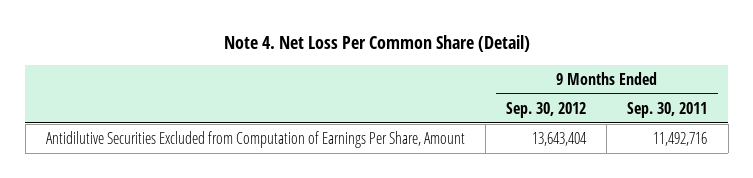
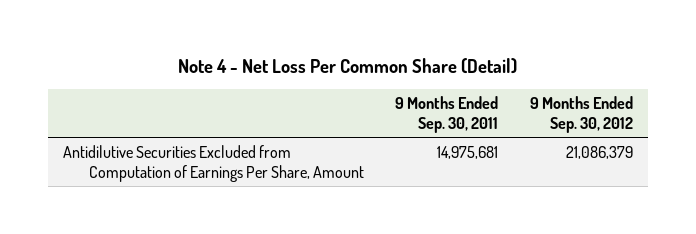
- Note 4. Net Loss Per Common Share (Detail)
+ Note 4 - Net Loss Per Common Share (Detail)
- | 9 Months Ended Sep. 30, 2012 | 9 Months Ended Sep. 30, 2011
+ | 9 Months Ended Sep. 30, 2011 | 9 Months Ended Sep. 30, 2012
- Antidilutive Securities Excluded from Computation of Earnings Per Share, Amount | 13,643,404 | 11,492,716
+ Antidilutive Securities Excluded from Computation of Earnings Per Share, Amount | 14,975,681 | 21,086,379

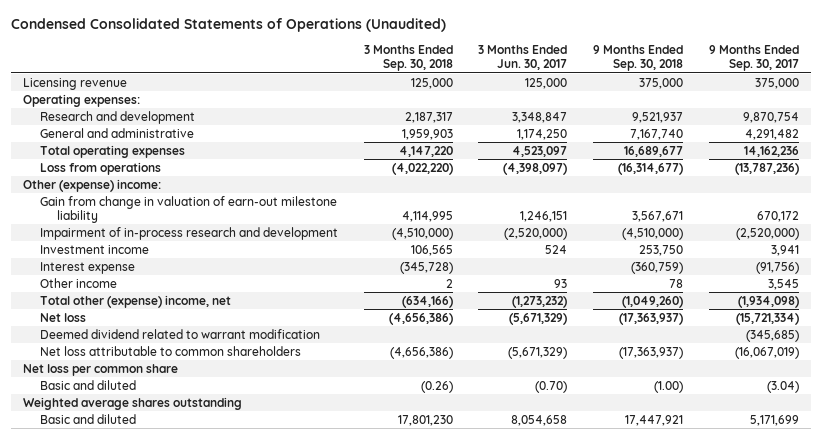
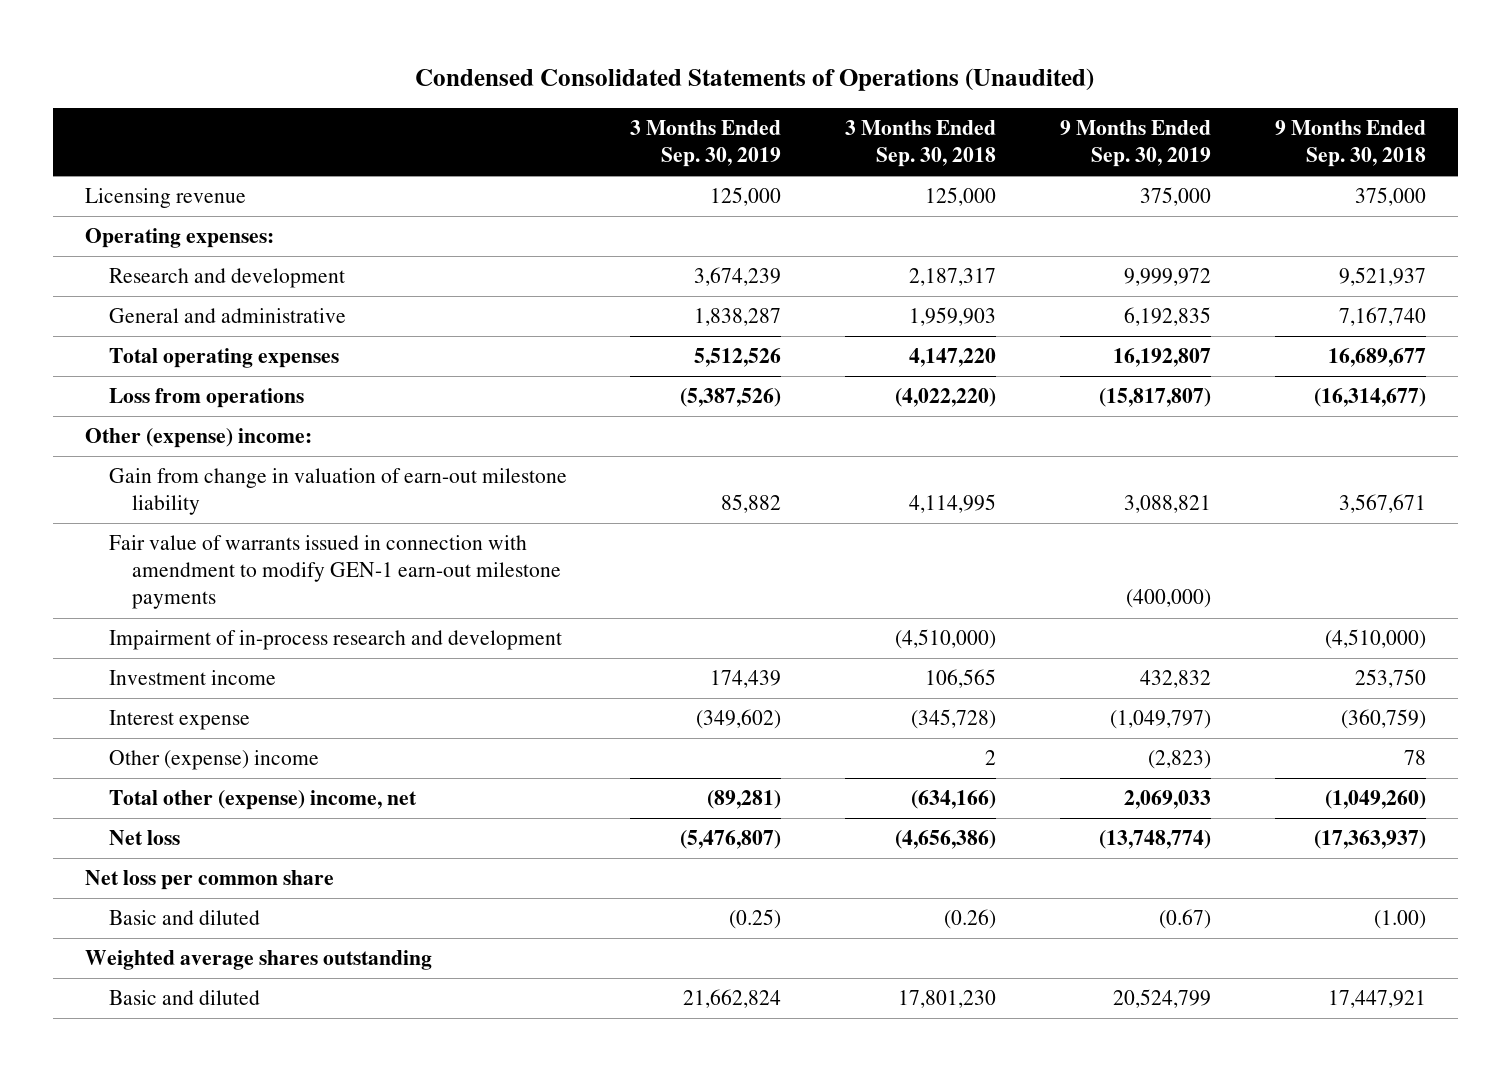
- | 3 Months Ended Sep. 30, 2018 | 3 Months Ended Jun. 30, 2017 | 9 Months Ended Sep. 30, 2018 | 9 Months Ended Sep. 30, 2017
+ | 3 Months Ended Sep. 30, 2019 | 3 Months Ended Sep. 30, 2018 | 9 Months Ended Sep. 30, 2019 | 9 Months Ended Sep. 30, 2018
+ Fair value of warrants issued in connection with amendment to modify GEN-1 earn-out milestone payments | | | (400,000) |
- Other income | 2 | 93 | 78 | 3,545
+ Other (expense) income | | 2 | (2,823) | 78
- Deemed dividend related to warrant modification | | | | (345,685)
- Net loss attributable to common shareholders | (4,656,386) | (5,671,329) | (17,363,937) | (16,067,019)

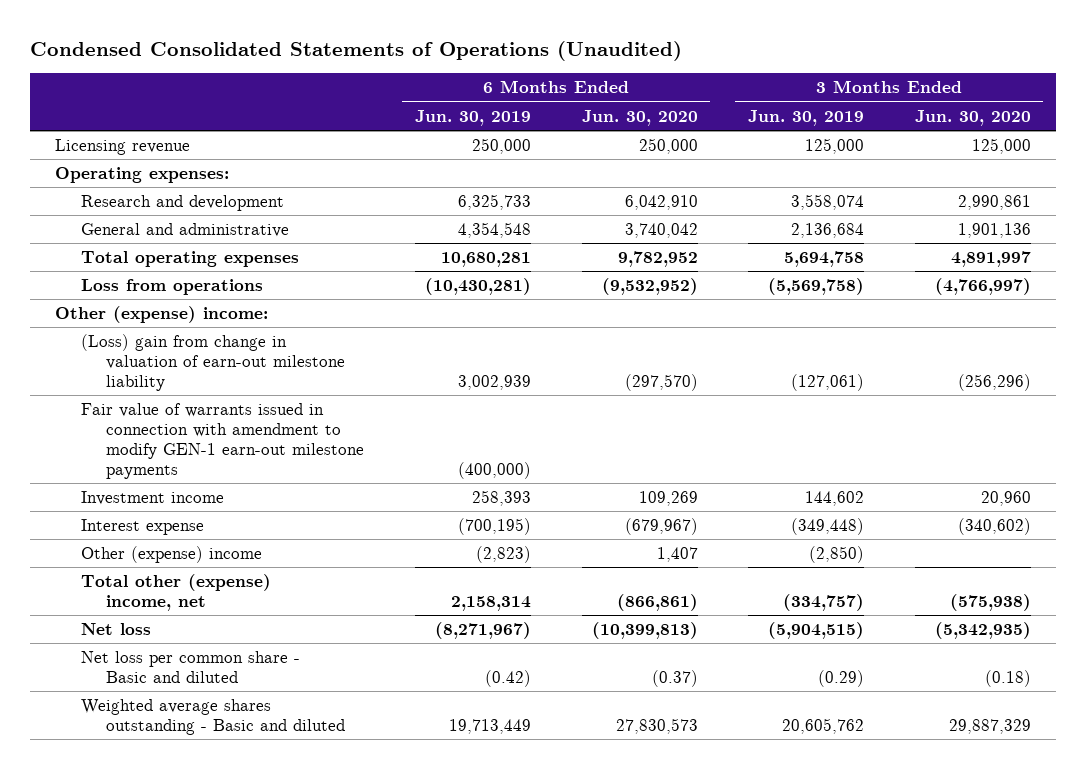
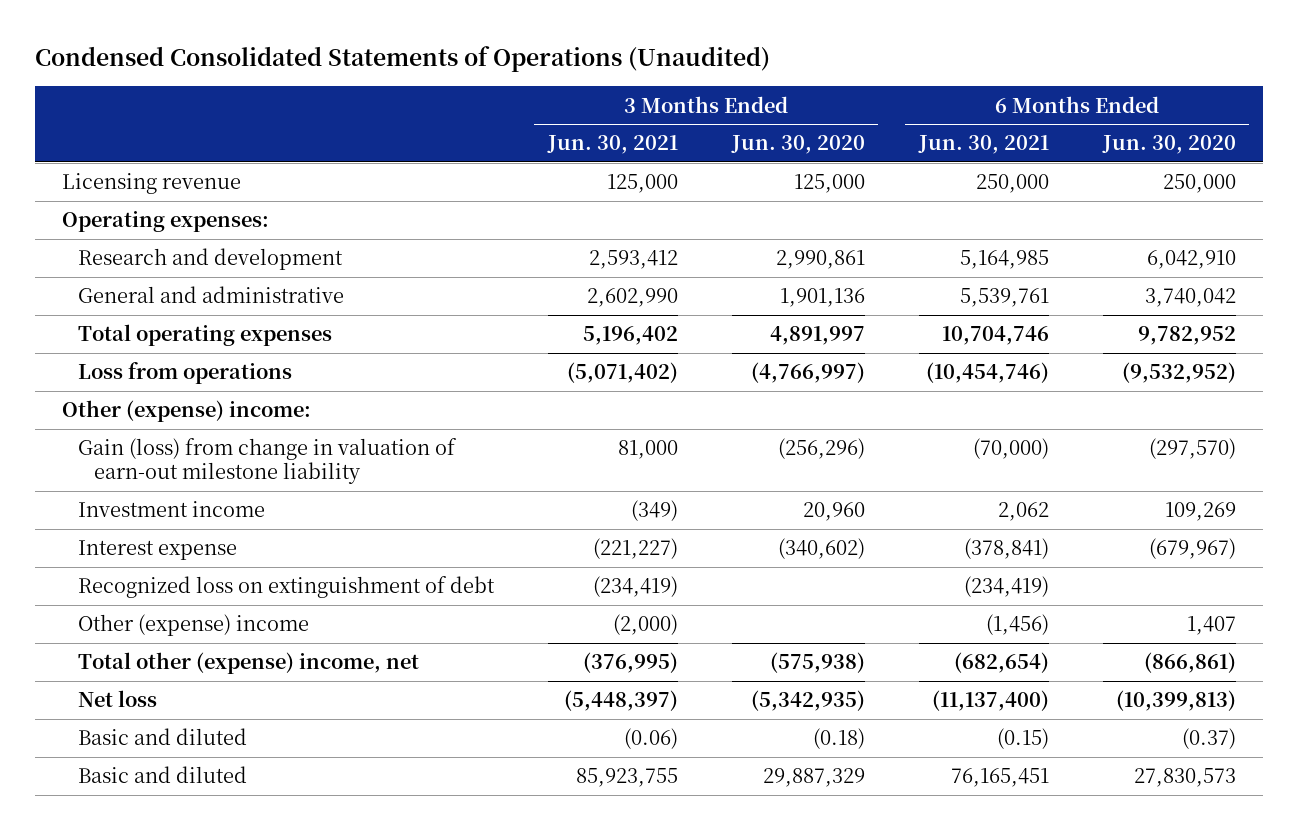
- | 6 Months Ended Jun. 30, 2019 | 6 Months Ended Jun. 30, 2020 | 3 Months Ended Jun. 30, 2019 | 3 Months Ended Jun. 30, 2020
+ | 3 Months Ended Jun. 30, 2021 | 3 Months Ended Jun. 30, 2020 | 6 Months Ended Jun. 30, 2021 | 6 Months Ended Jun. 30, 2020
- (Loss) gain from change in valuation of earn-out milestone liability | 3,002,939 | (297,570) | (127,061) | (256,296)
- Fair value of warrants issued in connection with amendment to modify GEN-1 earn-out milestone payments | (400,000) | | |
+ Gain (loss) from change in valuation of earn-out milestone liability | 81,000 | (256,296) | (70,000) | (297,570)
+ Recognized loss on extinguishment of debt | (234,419) | | (234,419) |
- Net loss per common share - Basic and diluted | (0.42) | (0.37) | (0.29) | (0.18)
- Weighted average shares outstanding - Basic and diluted | 19,713,449 | 27,830,573 | 20,605,762 | 29,887,329
+ Basic and diluted | (0.06) | (0.18) | (0.15) | (0.37)
+ Basic and diluted | 85,923,755 | 29,887,329 | 76,165,451 | 27,830,573

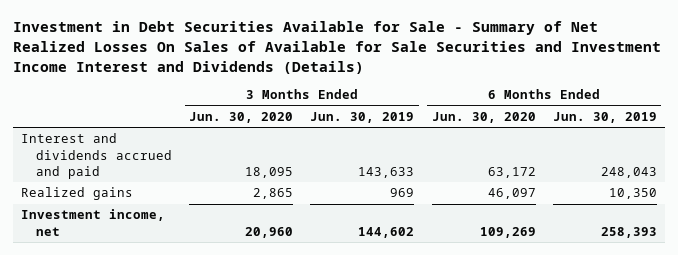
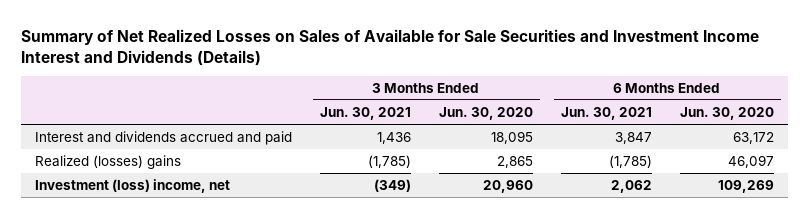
- Investment in Debt Securities Available for Sale - Summary of Net Realized Losses On Sales of Available for Sale Securities and Investment Income Interest and Dividends (Details)
+ Summary of Net Realized Losses on Sales of Available for Sale Securities and Investment Income Interest and Dividends (Details)
- | 3 Months Ended Jun. 30, 2020 | 3 Months Ended Jun. 30, 2019 | 6 Months Ended Jun. 30, 2020 | 6 Months Ended Jun. 30, 2019
+ | 3 Months Ended Jun. 30, 2021 | 3 Months Ended Jun. 30, 2020 | 6 Months Ended Jun. 30, 2021 | 6 Months Ended Jun. 30, 2020
- Realized gains | 2,865 | 969 | 46,097 | 10,350
- Investment income, net | 20,960 | 144,602 | 109,269 | 258,393
+ Realized (losses) gains | (1,785) | 2,865 | (1,785) | 46,097
+ Investment (loss) income, net | (349) | 20,960 | 2,062 | 109,269

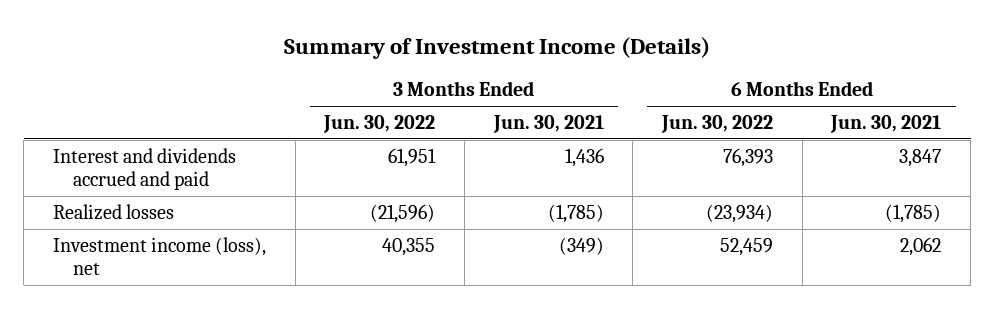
- Summary of Net Realized Losses on Sales of Available for Sale Securities and Investment Income Interest and Dividends (Details)
+ Summary of Investment Income (Details)
- | 3 Months Ended Jun. 30, 2021 | 3 Months Ended Jun. 30, 2020 | 6 Months Ended Jun. 30, 2021 | 6 Months Ended Jun. 30, 2020
+ | 3 Months Ended Jun. 30, 2022 | 3 Months Ended Jun. 30, 2021 | 6 Months Ended Jun. 30, 2022 | 6 Months Ended Jun. 30, 2021
- Realized (losses) gains | (1,785) | 2,865 | (1,785) | 46,097
- Investment (loss) income, net | (349) | 20,960 | 2,062 | 109,269
+ Realized losses | (21,596) | (1,785) | (23,934) | (1,785)
+ Investment income (loss), net | 40,355 | (349) | 52,459 | 2,062

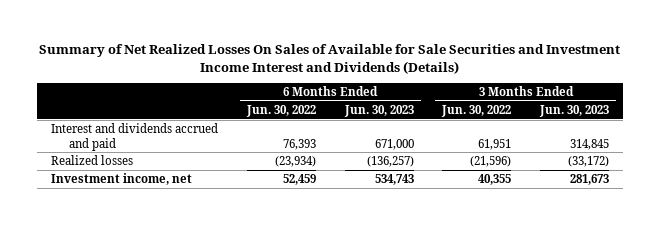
- Summary of Investment Income (Details)
+ Summary of Net Realized Losses On Sales of Available for Sale Securities and Investment Income Interest and Dividends (Details)
- | 3 Months Ended Jun. 30, 2022 | 3 Months Ended Jun. 30, 2021 | 6 Months Ended Jun. 30, 2022 | 6 Months Ended Jun. 30, 2021
+ | 6 Months Ended Jun. 30, 2022 | 6 Months Ended Jun. 30, 2023 | 3 Months Ended Jun. 30, 2022 | 3 Months Ended Jun. 30, 2023
- Investment income (loss), net | 40,355 | (349) | 52,459 | 2,062
+ Investment income, net | 52,459 | 534,743 | 40,355 | 281,673

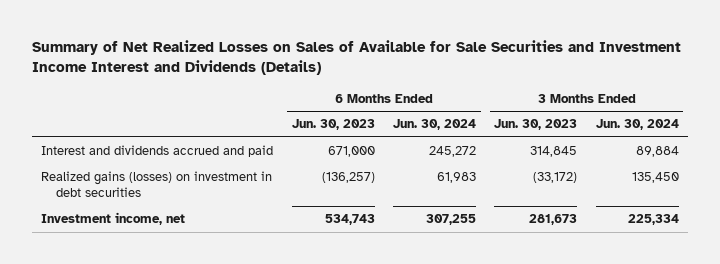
- Summary of Net Realized Losses On Sales of Available for Sale Securities and Investment Income Interest and Dividends (Details)
+ Summary of Net Realized Losses on Sales of Available for Sale Securities and Investment Income Interest and Dividends (Details)
- | 6 Months Ended Jun. 30, 2022 | 6 Months Ended Jun. 30, 2023 | 3 Months Ended Jun. 30, 2022 | 3 Months Ended Jun. 30, 2023
+ | 6 Months Ended Jun. 30, 2023 | 6 Months Ended Jun. 30, 2024 | 3 Months Ended Jun. 30, 2023 | 3 Months Ended Jun. 30, 2024
- Realized losses | (23,934) | (136,257) | (21,596) | (33,172)
+ Realized gains (losses) on investment in debt securities | (136,257) | 61,983 | (33,172) | 135,450

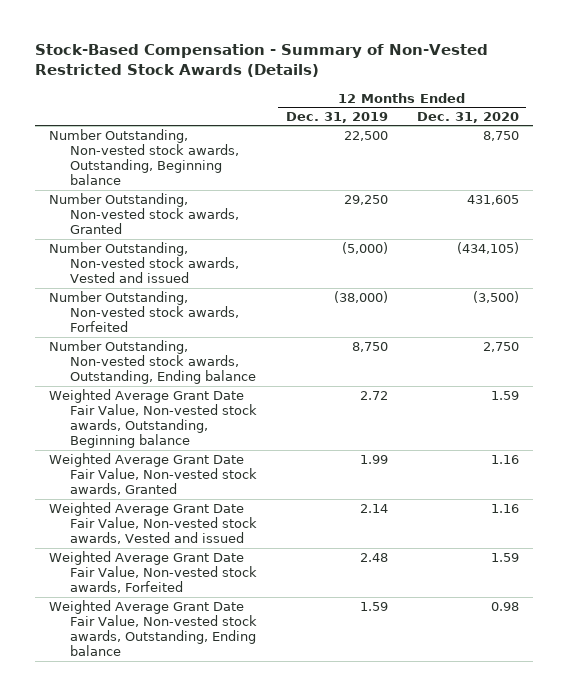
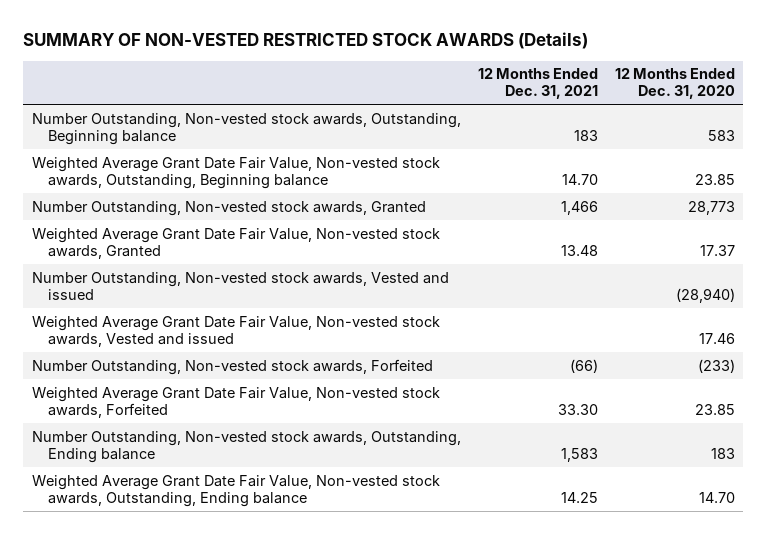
- Stock-Based Compensation - Summary of Non-Vested Restricted Stock Awards (Details)
+ SUMMARY OF NON-VESTED RESTRICTED STOCK AWARDS (Details)
- | 12 Months Ended Dec. 31, 2019 | 12 Months Ended Dec. 31, 2020
+ | 12 Months Ended Dec. 31, 2021 | 12 Months Ended Dec. 31, 2020
- Number Outstanding, Non-vested stock awards, Outstanding, Beginning balance | 22,500 | 8,750
- Number Outstanding, Non-vested stock awards, Granted | 29,250 | 431,605
- Number Outstanding, Non-vested stock awards, Vested and issued | (5,000) | (434,105)
- Number Outstanding, Non-vested stock awards, Forfeited | (38,000) | (3,500)
- Number Outstanding, Non-vested stock awards, Outstanding, Ending balance | 8,750 | 2,750
- Weighted Average Grant Date Fair Value, Non-vested stock awards, Outstanding, Beginning balance | 2.72 | 1.59
- Weighted Average Grant Date Fair Value, Non-vested stock awards, Granted | 1.99 | 1.16
- Weighted Average Grant Date Fair Value, Non-vested stock awards, Vested and issued | 2.14 | 1.16
- Weighted Average Grant Date Fair Value, Non-vested stock awards, Forfeited | 2.48 | 1.59
- Weighted Average Grant Date Fair Value, Non-vested stock awards, Outstanding, Ending balance | 1.59 | 0.98
+ Number Outstanding, Non-vested stock awards, Outstanding, Beginning balance | 183 | 583
+ Weighted Average Grant Date Fair Value, Non-vested stock awards, Outstanding, Beginning balance | 14.70 | 23.85
+ Number Outstanding, Non-vested stock awards, Granted | 1,466 | 28,773
+ Weighted Average Grant Date Fair Value, Non-vested stock awards, Granted | 13.48 | 17.37
+ Number Outstanding, Non-vested stock awards, Vested and issued | | (28,940)
+ Weighted Average Grant Date Fair Value, Non-vested stock awards, Vested and issued | | 17.46
+ Number Outstanding, Non-vested stock awards, Forfeited | (66) | (233)
+ Weighted Average Grant Date Fair Value, Non-vested stock awards, Forfeited | 33.30 | 23.85
+ Number Outstanding, Non-vested stock awards, Outstanding, Ending balance | 1,583 | 183
+ Weighted Average Grant Date Fair Value, Non-vested stock awards, Outstanding, Ending balance | 14.25 | 14.70

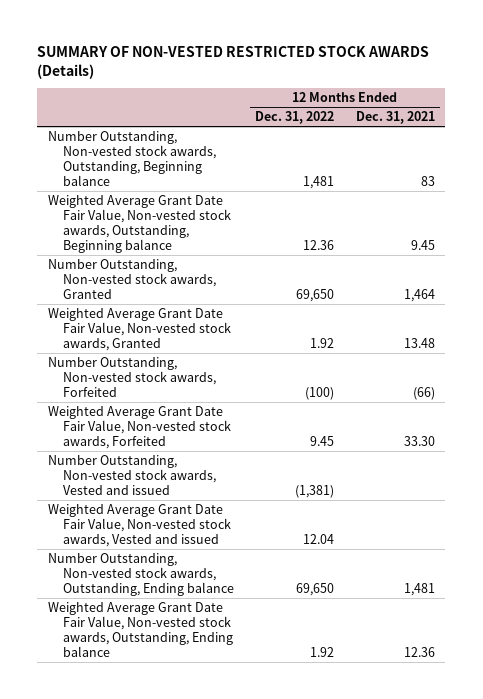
- | 12 Months Ended Dec. 31, 2021 | 12 Months Ended Dec. 31, 2020
+ | 12 Months Ended Dec. 31, 2022 | 12 Months Ended Dec. 31, 2021
- Number Outstanding, Non-vested stock awards, Outstanding, Beginning balance | 183 | 583
- Weighted Average Grant Date Fair Value, Non-vested stock awards, Outstanding, Beginning balance | 14.70 | 23.85
- Number Outstanding, Non-vested stock awards, Granted | 1,466 | 28,773
+ Number Outstanding, Non-vested stock awards, Outstanding, Beginning balance | 1,481 | 83
+ Weighted Average Grant Date Fair Value, Non-vested stock awards, Outstanding, Beginning balance | 12.36 | 9.45
+ Number Outstanding, Non-vested stock awards, Granted | 69,650 | 1,464
- Number Outstanding, Non-vested stock awards, Outstanding, Ending balance | 1,583 | 183
- Weighted Average Grant Date Fair Value, Non-vested stock awards, Outstanding, Ending balance | 14.25 | 14.70
moved down: Number Outstanding, Non-vested stock awards, Vested and issued | (1,381) |
moved down: Weighted Average Grant Date Fair Value, Non-vested stock awards, Vested and issued | 12.04 |
+ Number Outstanding, Non-vested stock awards, Outstanding, Ending balance | 69,650 | 1,481
+ Weighted Average Grant Date Fair Value, Non-vested stock awards, Outstanding, Ending balance | 1.92 | 12.36

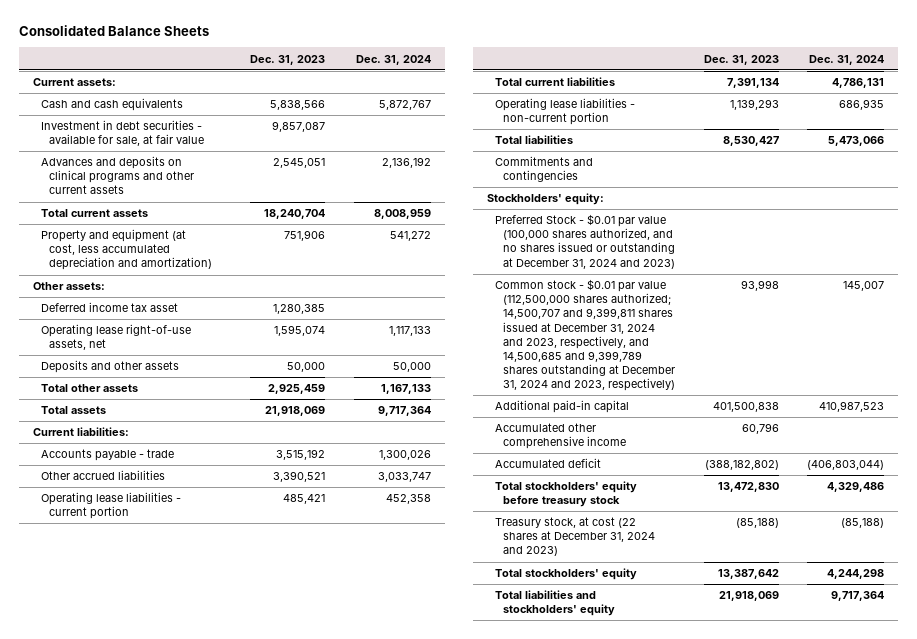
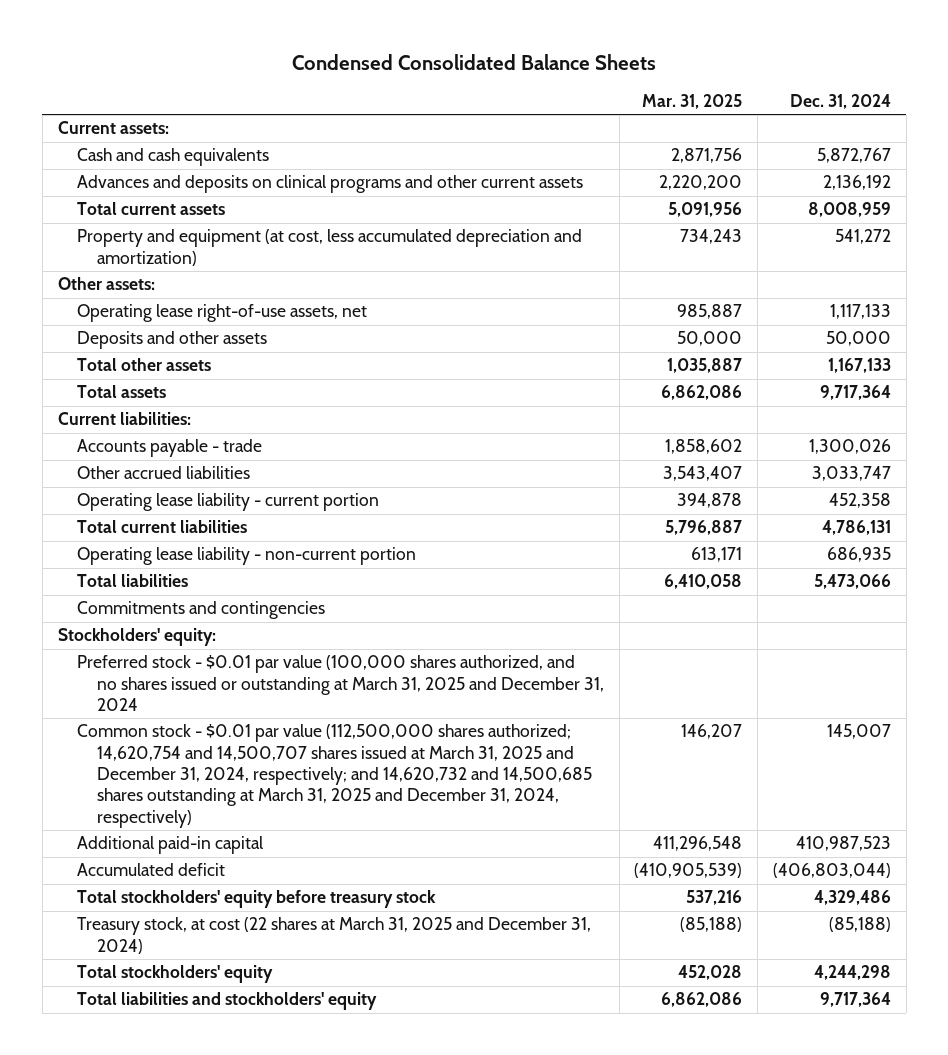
- Consolidated Balance Sheets
+ Condensed Consolidated Balance Sheets
- | Dec. 31, 2023 | Dec. 31, 2024
+ | Mar. 31, 2025 | Dec. 31, 2024
- Investment in debt securities - available for sale, at fair value | 9,857,087 |
- Deferred income tax asset | 1,280,385 |
- Operating lease liabilities - current portion | 485,421 | 452,358
+ Operating lease liability - current portion | 394,878 | 452,358
- Operating lease liabilities - non-current portion | 1,139,293 | 686,935
+ Operating lease liability - non-current portion | 613,171 | 686,935
- Preferred Stock - $0.01 par value (100,000 shares authorized, and no shares issued or outstanding at December 31, 2024 and 2023)
- Common stock - $0.01 par value (112,500,000 shares authorized; 14,500,707 and 9,399,811 shares issued at December 31, 2024 and 2023, respectively, and 14,500,685 and 9,399,789 shares outstanding at December 31, 2024 and 2023, respectively) | 93,998 | 145,007
+ Preferred stock - $0.01 par value (100,000 shares authorized, and no shares issued or outstanding at March 31, 2025 and December 31, 2024
+ Common stock - $0.01 par value (112,500,000 shares authorized; 14,620,754 and 14,500,707 shares issued at March 31, 2025 and December 31, 2024, respectively; and 14,620,732 and 14,500,685 shares outstanding at March 31, 2025 and December 31, 2024, respectively) | 146,207 | 145,007
- Accumulated other comprehensive income | 60,796 |
- Treasury stock, at cost (22 shares at December 31, 2024 and 2023) | (85,188) | (85,188)
+ Treasury stock, at cost (22 shares at March 31, 2025 and December 31, 2024) | (85,188) | (85,188)

